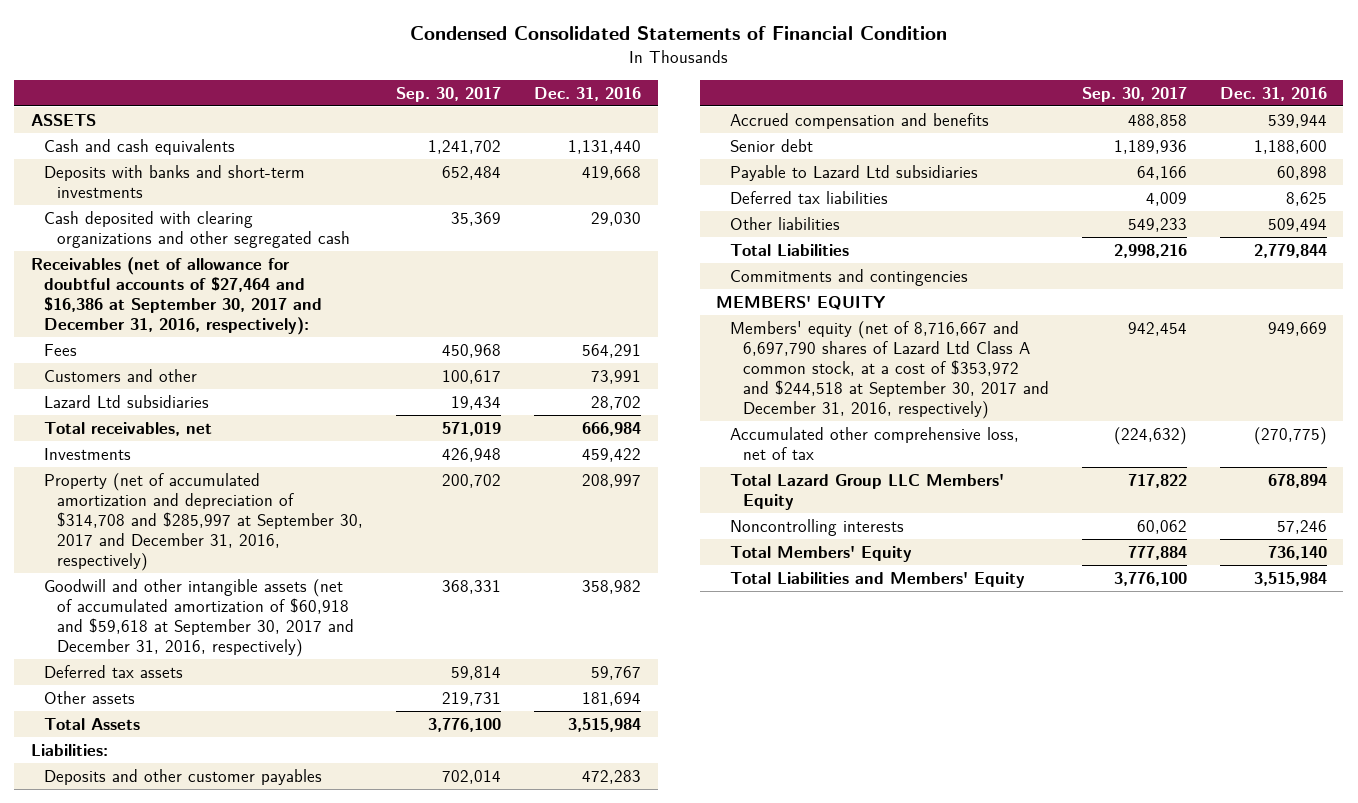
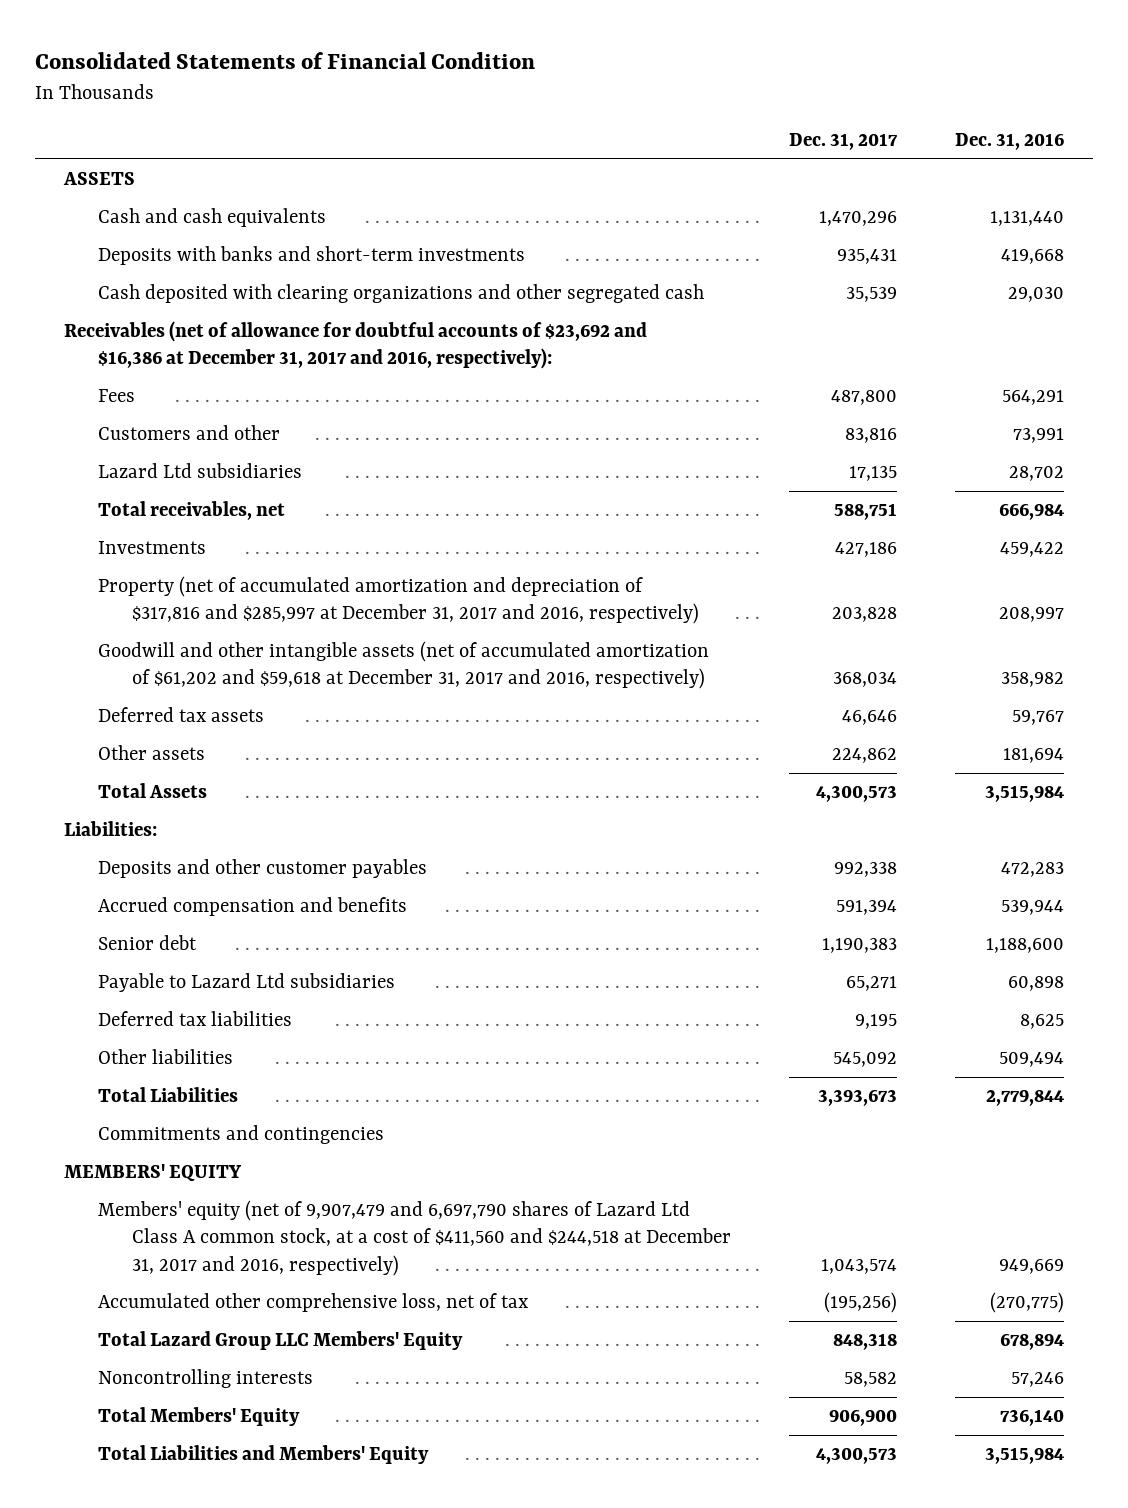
- Condensed Consolidated Statements of Financial Condition
+ Consolidated Statements of Financial Condition
- | Sep. 30, 2017 | Dec. 31, 2016
+ | Dec. 31, 2017 | Dec. 31, 2016
- Receivables (net of allowance for doubtful accounts of $27,464 and $16,386 at September 30, 2017 and December 31, 2016, respectively):
+ Receivables (net of allowance for doubtful accounts of $23,692 and $16,386 at December 31, 2017 and 2016, respectively):
- Property (net of accumulated amortization and depreciation of $314,708 and $285,997 at September 30, 2017 and December 31, 2016, respectively) | 200,702 | 208,997
- Goodwill and other intangible assets (net of accumulated amortization of $60,918 and $59,618 at September 30, 2017 and December 31, 2016, respectively) | 368,331 | 358,982
+ Property (net of accumulated amortization and depreciation of $317,816 and $285,997 at December 31, 2017 and 2016, respectively) | 203,828 | 208,997
+ Goodwill and other intangible assets (net of accumulated amortization of $61,202 and $59,618 at December 31, 2017 and 2016, respectively) | 368,034 | 358,982
- Members' equity (net of 8,716,667 and 6,697,790 shares of Lazard Ltd Class A common stock, at a cost of $353,972 and $244,518 at September 30, 2017 and December 31, 2016, respectively) | 942,454 | 949,669
+ Members' equity (net of 9,907,479 and 6,697,790 shares of Lazard Ltd Class A common stock, at a cost of $411,560 and $244,518 at December 31, 2017 and 2016, respectively) | 1,043,574 | 949,669

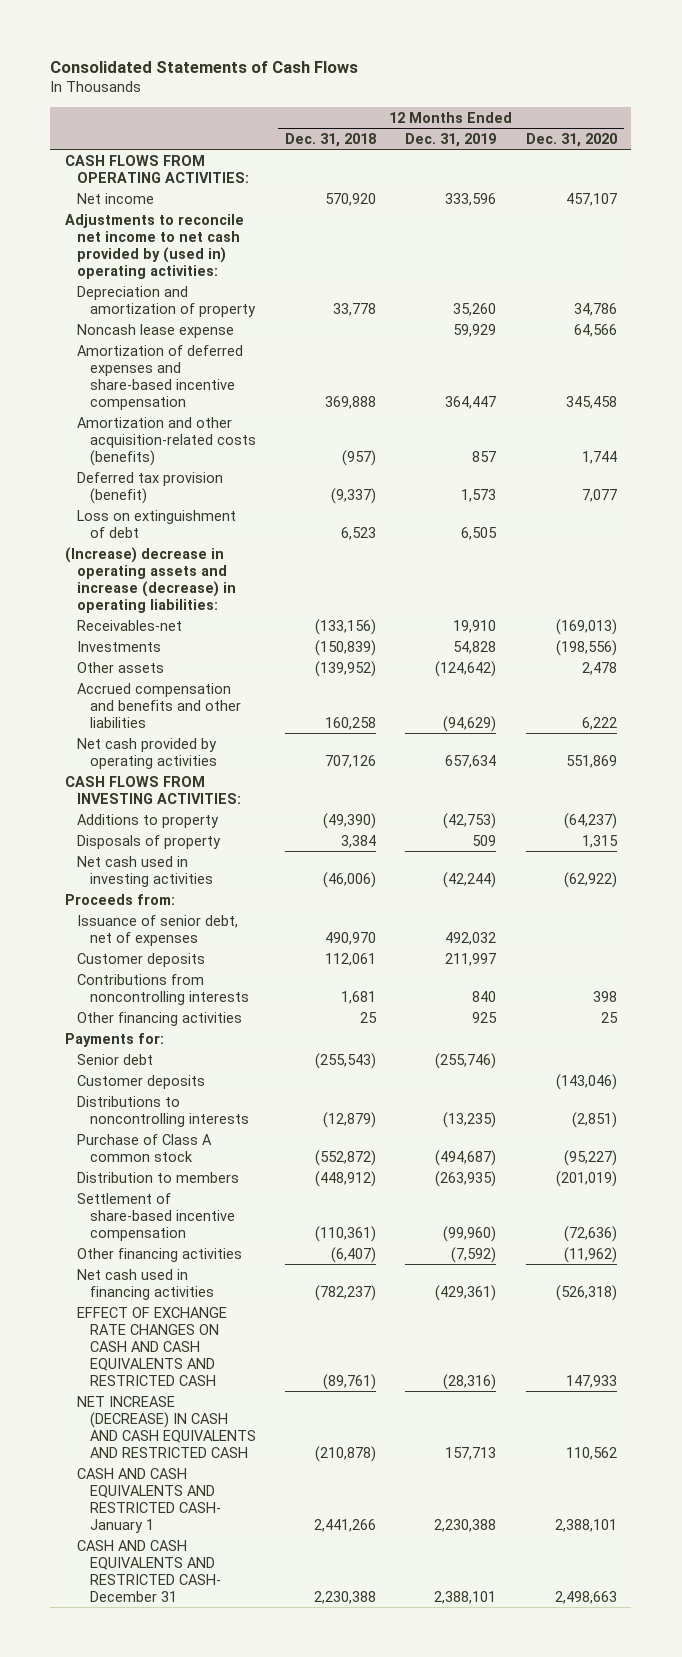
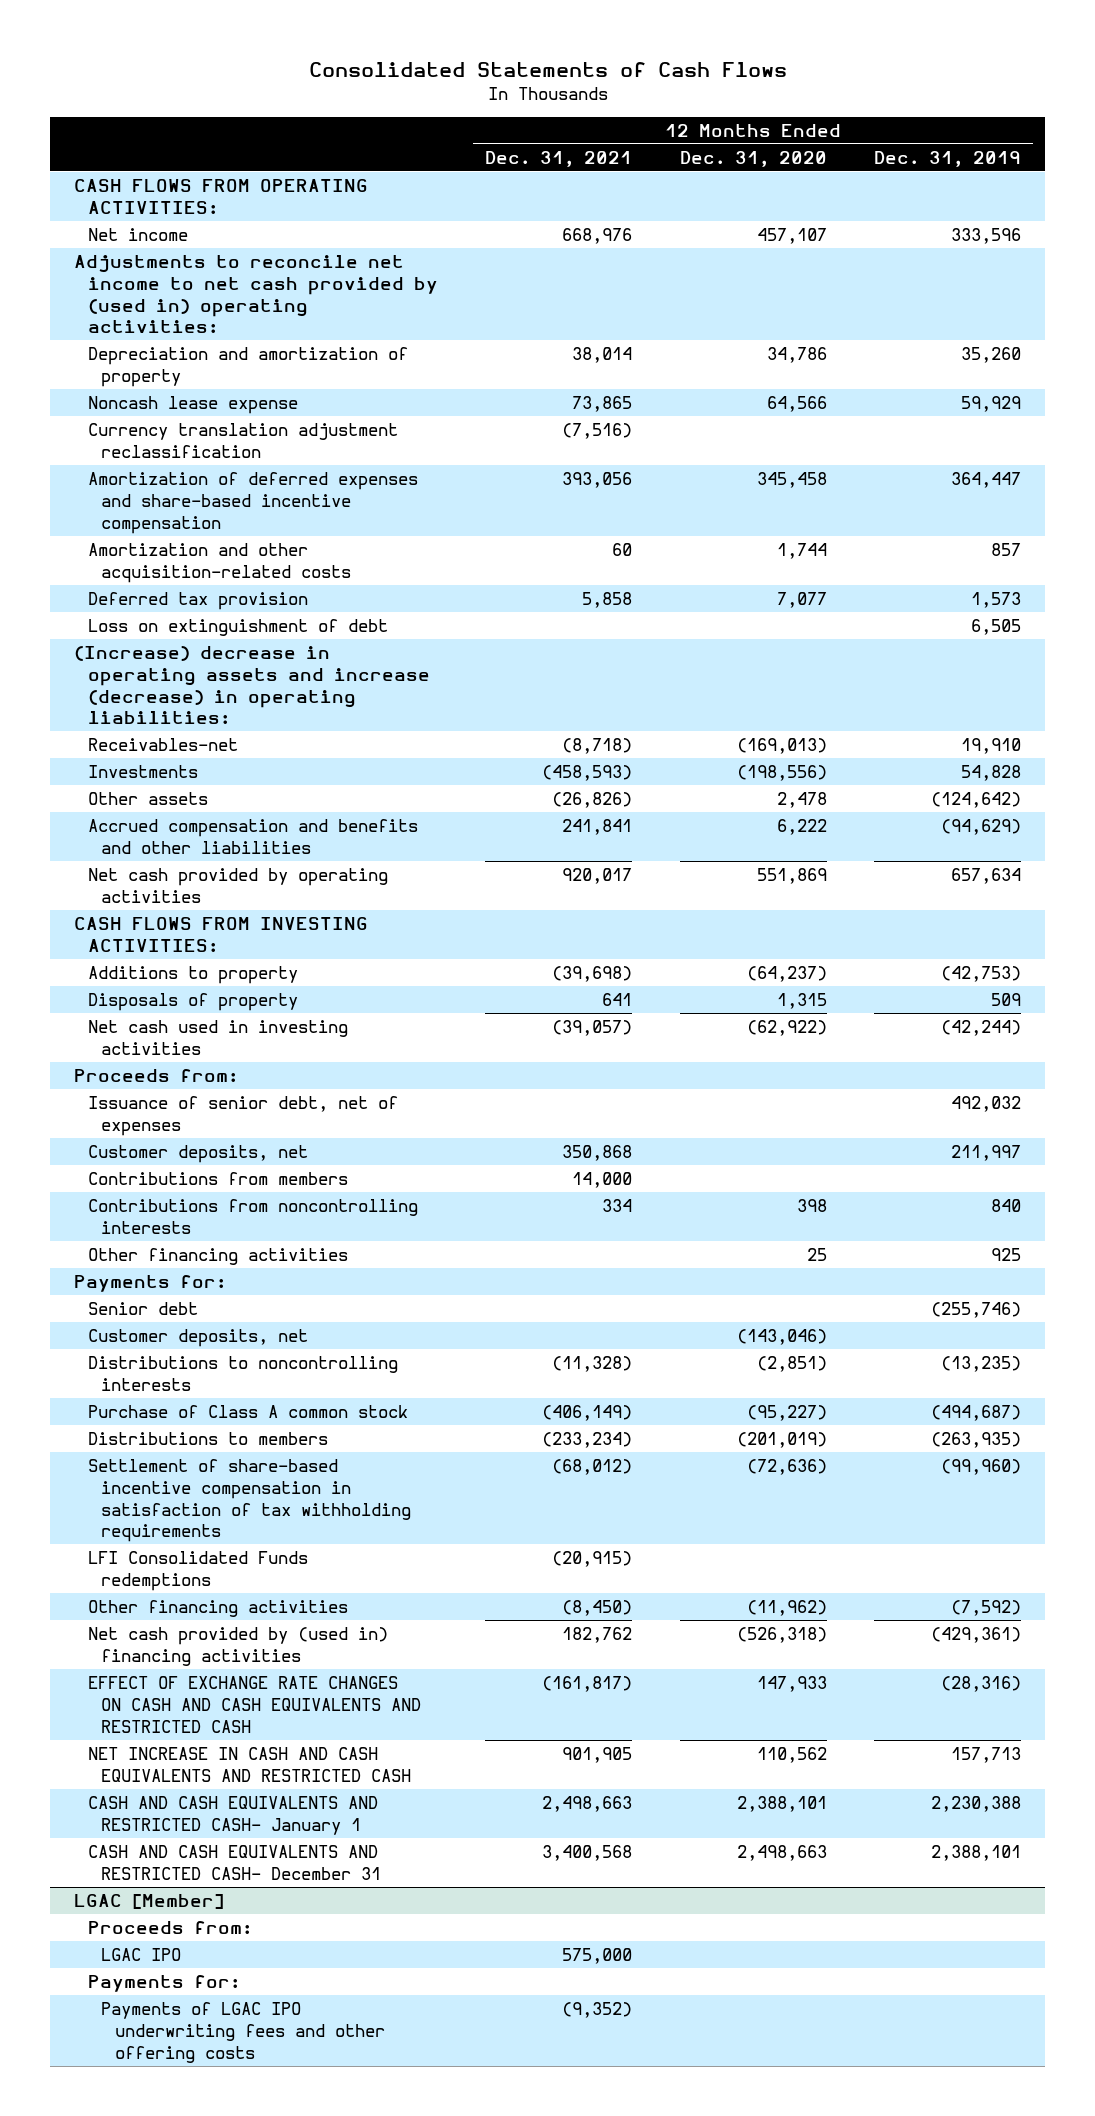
- | 12 Months Ended Dec. 31, 2018 | 12 Months Ended Dec. 31, 2019 | 12 Months Ended Dec. 31, 2020
+ | 12 Months Ended Dec. 31, 2021 | 12 Months Ended Dec. 31, 2020 | 12 Months Ended Dec. 31, 2019
+ Currency translation adjustment reclassification | (7,516) | |
- Amortization and other acquisition-related costs (benefits) | (957) | 857 | 1,744
- Deferred tax provision (benefit) | (9,337) | 1,573 | 7,077
+ Amortization and other acquisition-related costs | 60 | 1,744 | 857
+ Deferred tax provision | 5,858 | 7,077 | 1,573
- Customer deposits | 112,061 | 211,997 |
+ Customer deposits, net | 350,868 | | 211,997
+ Contributions from members | 14,000 | |
- Customer deposits | | | (143,046)
+ Customer deposits, net | | (143,046) |
- Distribution to members | (448,912) | (263,935) | (201,019)
- Settlement of share-based incentive compensation | (110,361) | (99,960) | (72,636)
+ Distributions to members | (233,234) | (201,019) | (263,935)
+ Settlement of share-based incentive compensation in satisfaction of tax withholding requirements | (68,012) | (72,636) | (99,960)
+ LFI Consolidated Funds redemptions | (20,915) | |
- Net cash used in financing activities | (782,237) | (429,361) | (526,318)
+ Net cash provided by (used in) financing activities | 182,762 | (526,318) | (429,361)
- NET INCREASE (DECREASE) IN CASH AND CASH EQUIVALENTS AND RESTRICTED CASH | (210,878) | 157,713 | 110,562
+ NET INCREASE IN CASH AND CASH EQUIVALENTS AND RESTRICTED CASH | 901,905 | 110,562 | 157,713
+ LGAC [Member]
+ Proceeds from:
+ LGAC IPO | 575,000 | |
+ Payments for:
+ Payments of LGAC IPO underwriting fees and other offering costs | (9,352) | |

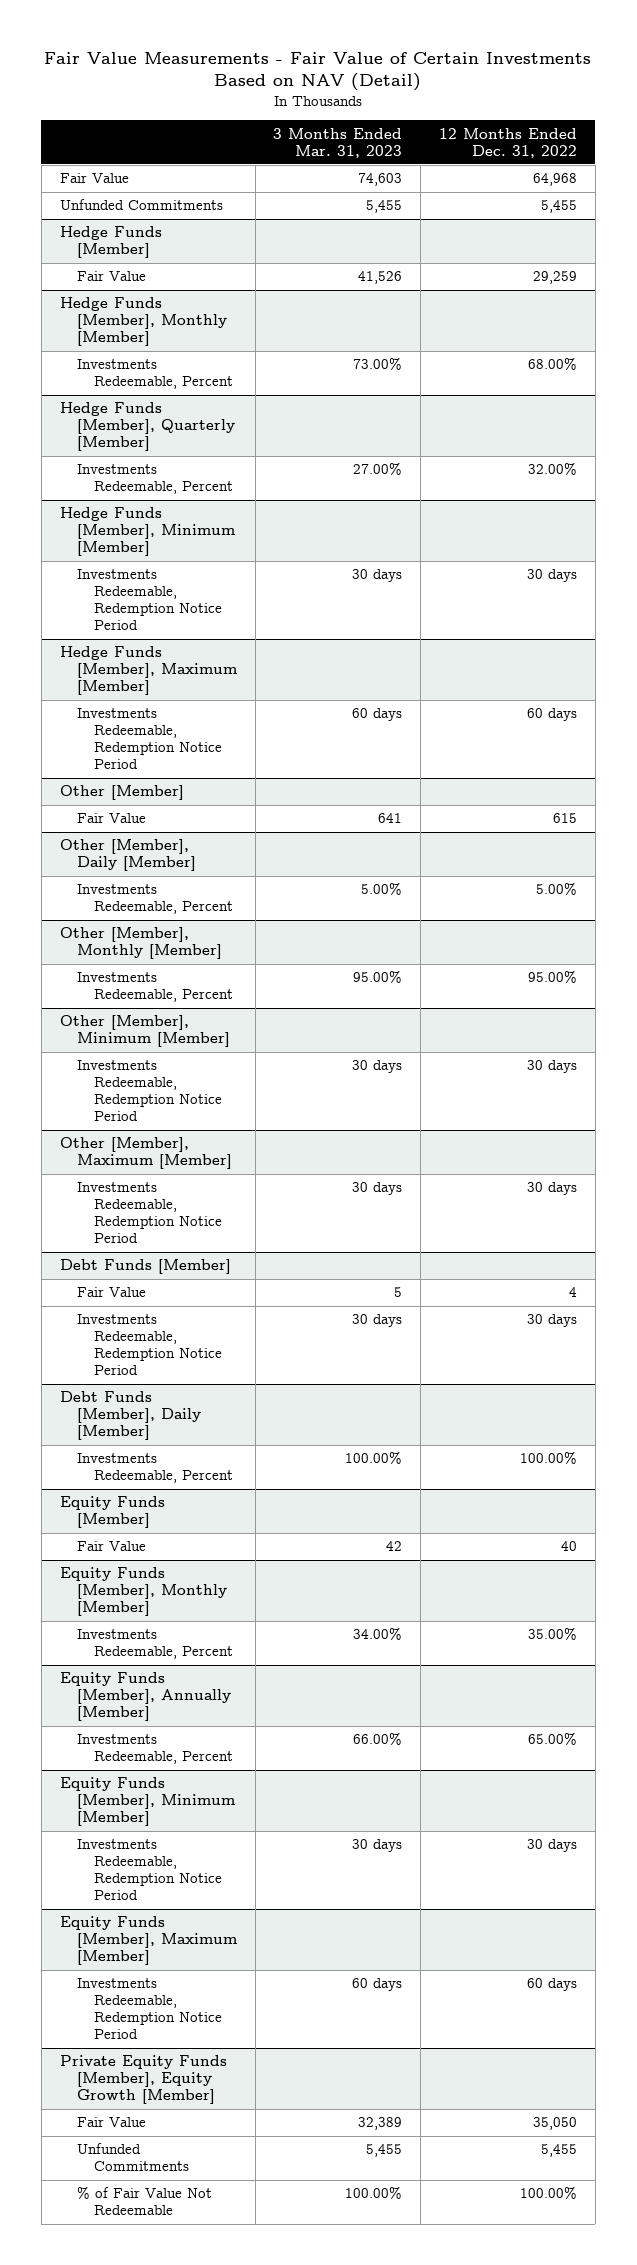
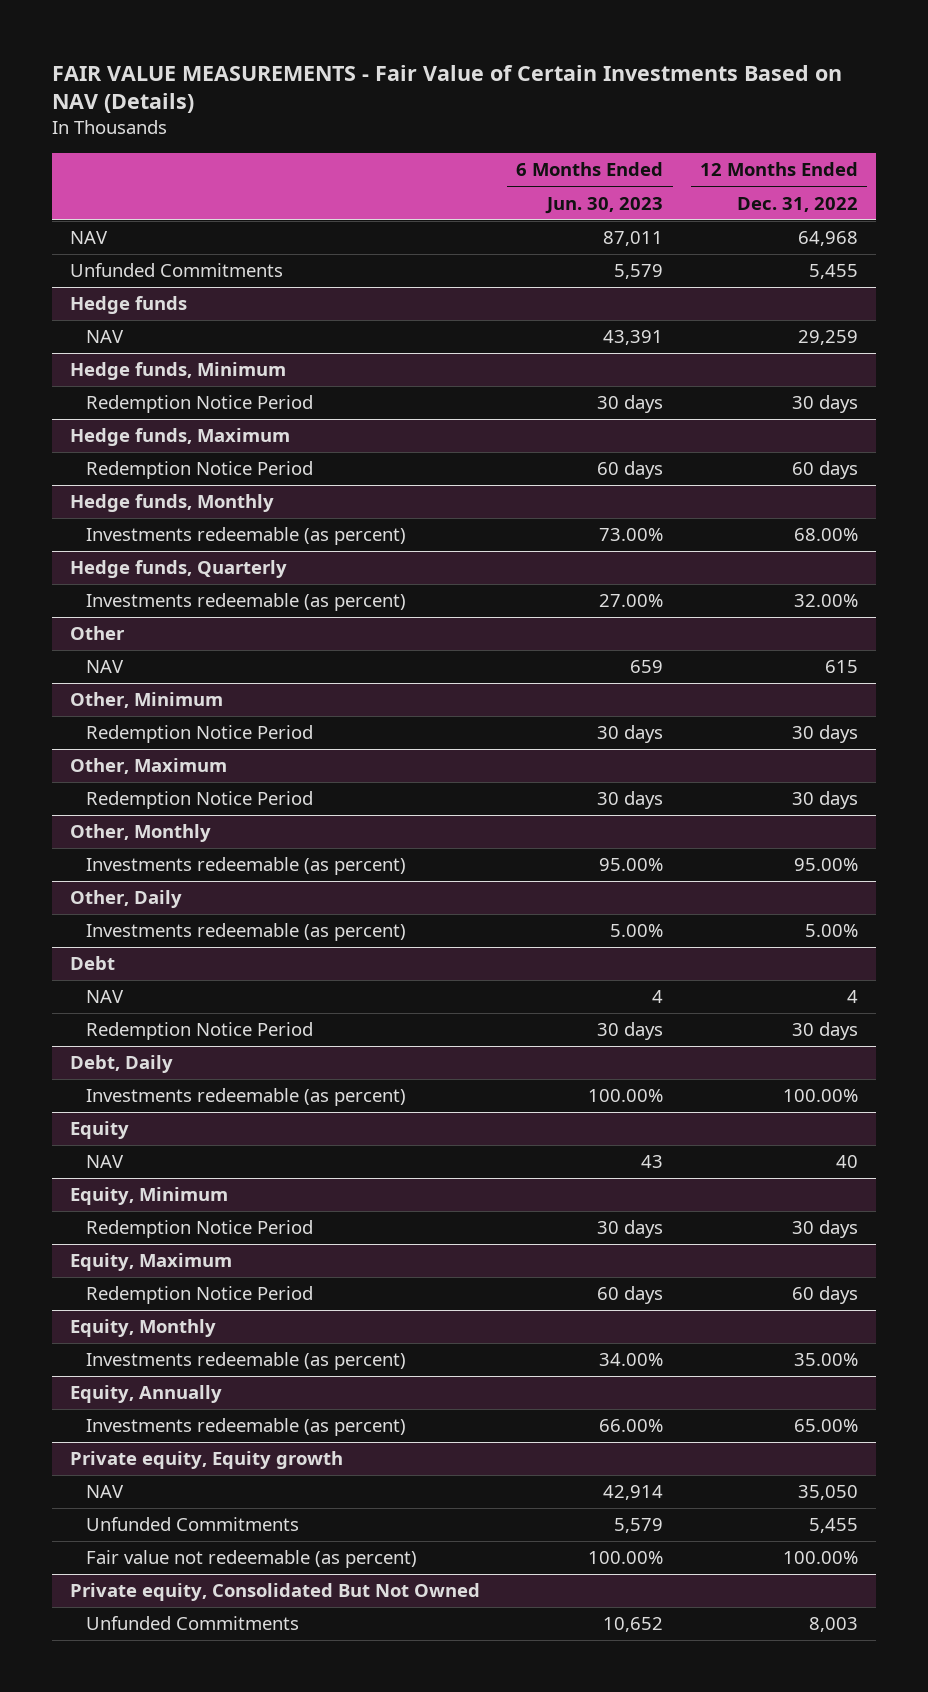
- Fair Value Measurements - Fair Value of Certain Investments Based on NAV (Detail)
+ FAIR VALUE MEASUREMENTS - Fair Value of Certain Investments Based on NAV (Details)
- | 3 Months Ended Mar. 31, 2023 | 12 Months Ended Dec. 31, 2022
+ | 6 Months Ended Jun. 30, 2023 | 12 Months Ended Dec. 31, 2022
- Fair Value | 74,603 | 64,968
+ NAV | 87,011 | 64,968
- Hedge Funds [Member]
- Fair Value | 41,526 | 29,259
- Hedge Funds [Member], Monthly [Member]
- Investments Redeemable, Percent | 73.00% | 68.00%
- Hedge Funds [Member], Quarterly [Member]
- Investments Redeemable, Percent | 27.00% | 32.00%
- Hedge Funds [Member], Minimum [Member]
- Investments Redeemable, Redemption Notice Period | 30 days | 30 days
- Hedge Funds [Member], Maximum [Member]
- Investments Redeemable, Redemption Notice Period | 60 days | 60 days
- Other [Member]
- Fair Value | 641 | 615
- Other [Member], Daily [Member]
- Investments Redeemable, Percent | 5.00% | 5.00%
- Other [Member], Monthly [Member]
- Investments Redeemable, Percent | 95.00% | 95.00%
- Other [Member], Minimum [Member]
- Investments Redeemable, Redemption Notice Period | 30 days | 30 days
- Other [Member], Maximum [Member]
- Investments Redeemable, Redemption Notice Period | 30 days | 30 days
- Debt Funds [Member]
- Fair Value | 5 | 4
- Investments Redeemable, Redemption Notice Period | 30 days | 30 days
- Debt Funds [Member], Daily [Member]
- Investments Redeemable, Percent | 100.00% | 100.00%
- Equity Funds [Member]
- Fair Value | 42 | 40
- Equity Funds [Member], Monthly [Member]
- Investments Redeemable, Percent | 34.00% | 35.00%
- Equity Funds [Member], Annually [Member]
- Investments Redeemable, Percent | 66.00% | 65.00%
- Equity Funds [Member], Minimum [Member]
- Investments Redeemable, Redemption Notice Period | 30 days | 30 days
- Equity Funds [Member], Maximum [Member]
- Investments Redeemable, Redemption Notice Period | 60 days | 60 days
- Private Equity Funds [Member], Equity Growth [Member]
- Fair Value | 32,389 | 35,050
+ Hedge funds
+ NAV | 43,391 | 29,259
+ Hedge funds, Minimum
+ Redemption Notice Period | 30 days | 30 days
+ Hedge funds, Maximum
+ Redemption Notice Period | 60 days | 60 days
+ Hedge funds, Monthly
+ Investments redeemable (as percent) | 73.00% | 68.00%
+ Hedge funds, Quarterly
+ Investments redeemable (as percent) | 27.00% | 32.00%
+ Other
+ NAV | 659 | 615
+ Other, Minimum
+ Redemption Notice Period | 30 days | 30 days
+ Other, Maximum
+ Redemption Notice Period | 30 days | 30 days
+ Other, Monthly
+ Investments redeemable (as percent) | 95.00% | 95.00%
+ Other, Daily
+ Investments redeemable (as percent) | 5.00% | 5.00%
+ Debt
+ NAV | 4 | 4
+ Redemption Notice Period | 30 days | 30 days
+ Debt, Daily
+ Investments redeemable (as percent) | 100.00% | 100.00%
+ Equity
+ NAV | 43 | 40
+ Equity, Minimum
+ Redemption Notice Period | 30 days | 30 days
+ Equity, Maximum
+ Redemption Notice Period | 60 days | 60 days
+ Equity, Monthly
+ Investments redeemable (as percent) | 34.00% | 35.00%
+ Equity, Annually
+ Investments redeemable (as percent) | 66.00% | 65.00%
+ Private equity, Equity growth
+ NAV | 42,914 | 35,050
- % of Fair Value Not Redeemable | 100.00% | 100.00%
+ Fair value not redeemable (as percent) | 100.00% | 100.00%
+ Private equity, Consolidated But Not Owned
+ Unfunded Commitments | 10,652 | 8,003

